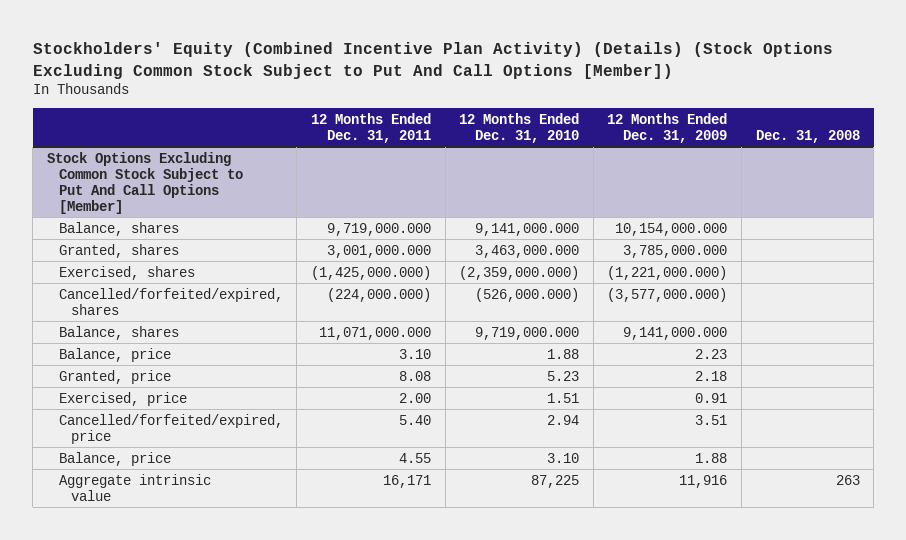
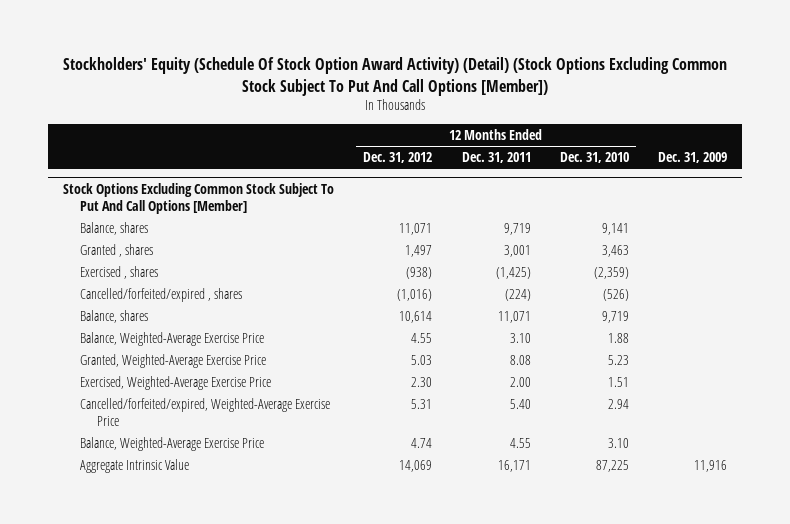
- Stockholders' Equity (Combined Incentive Plan Activity) (Details) (Stock Options Excluding Common Stock Subject to Put And Call Options [Member])
+ Stockholders' Equity (Schedule Of Stock Option Award Activity) (Detail) (Stock Options Excluding Common Stock Subject To Put And Call Options [Member])
- | 12 Months Ended Dec. 31, 2011 | 12 Months Ended Dec. 31, 2010 | 12 Months Ended Dec. 31, 2009 | Dec. 31, 2008
+ | 12 Months Ended Dec. 31, 2012 | 12 Months Ended Dec. 31, 2011 | 12 Months Ended Dec. 31, 2010 | Dec. 31, 2009
- Stock Options Excluding Common Stock Subject to Put And Call Options [Member]
- Balance, shares | 9,719,000.000 | 9,141,000.000 | 10,154,000.000 |
- Granted, shares | 3,001,000.000 | 3,463,000.000 | 3,785,000.000 |
- Exercised, shares | (1,425,000.000) | (2,359,000.000) | (1,221,000.000) |
- Cancelled/forfeited/expired, shares | (224,000.000) | (526,000.000) | (3,577,000.000) |
- Balance, shares | 11,071,000.000 | 9,719,000.000 | 9,141,000.000 |
- Balance, price | 3.10 | 1.88 | 2.23 |
- Granted, price | 8.08 | 5.23 | 2.18 |
- Exercised, price | 2.00 | 1.51 | 0.91 |
- Cancelled/forfeited/expired, price | 5.40 | 2.94 | 3.51 |
- Balance, price | 4.55 | 3.10 | 1.88 |
- Aggregate intrinsic value | 16,171 | 87,225 | 11,916 | 263
+ Stock Options Excluding Common Stock Subject To Put And Call Options [Member]
+ Balance, shares | 11,071 | 9,719 | 9,141 |
+ Granted , shares | 1,497 | 3,001 | 3,463 |
+ Exercised , shares | (938) | (1,425) | (2,359) |
+ Cancelled/forfeited/expired , shares | (1,016) | (224) | (526) |
+ Balance, shares | 10,614 | 11,071 | 9,719 |
+ Balance, Weighted-Average Exercise Price | 4.55 | 3.10 | 1.88 |
+ Granted, Weighted-Average Exercise Price | 5.03 | 8.08 | 5.23 |
+ Exercised, Weighted-Average Exercise Price | 2.30 | 2.00 | 1.51 |
+ Cancelled/forfeited/expired, Weighted-Average Exercise Price | 5.31 | 5.40 | 2.94 |
+ Balance, Weighted-Average Exercise Price | 4.74 | 4.55 | 3.10 |
+ Aggregate Intrinsic Value | 14,069 | 16,171 | 87,225 | 11,916

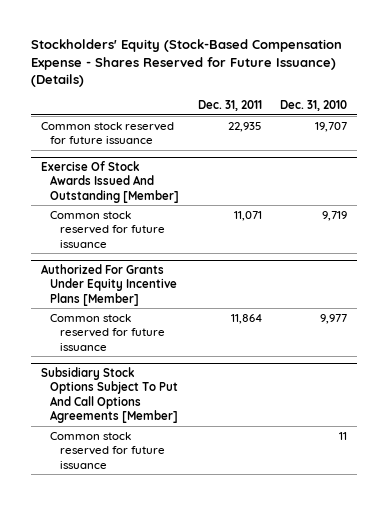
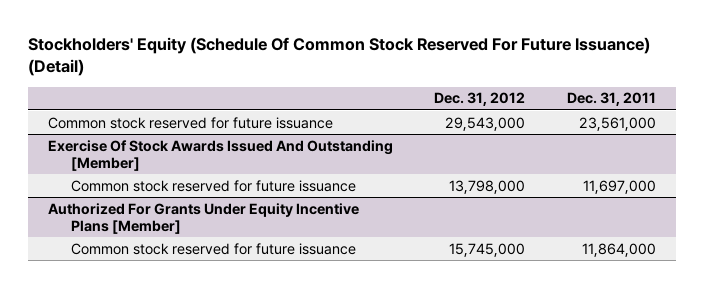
- Stockholders' Equity (Stock-Based Compensation Expense - Shares Reserved for Future Issuance) (Details)
+ Stockholders' Equity (Schedule Of Common Stock Reserved For Future Issuance) (Detail)
- | Dec. 31, 2011 | Dec. 31, 2010
+ | Dec. 31, 2012 | Dec. 31, 2011
- Common stock reserved for future issuance | 22,935 | 19,707
+ Common stock reserved for future issuance | 29,543,000 | 23,561,000
@ Exercise Of Stock Awards Issued And Outstanding [Member]
- Common stock reserved for future issuance | 11,071 | 9,719
+ Common stock reserved for future issuance | 13,798,000 | 11,697,000
@ Authorized For Grants Under Equity Incentive Plans [Member]
- Common stock reserved for future issuance | 11,864 | 9,977
- Subsidiary Stock Options Subject To Put And Call Options Agreements [Member]
- Common stock reserved for future issuance | | 11
@ Authorized For Grants Under Equity Incentive Plans [Member]
+ Common stock reserved for future issuance | 15,745,000 | 11,864,000

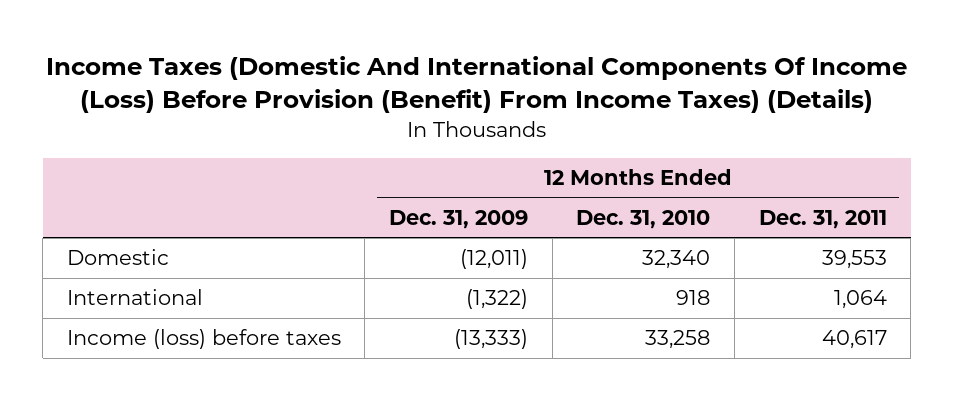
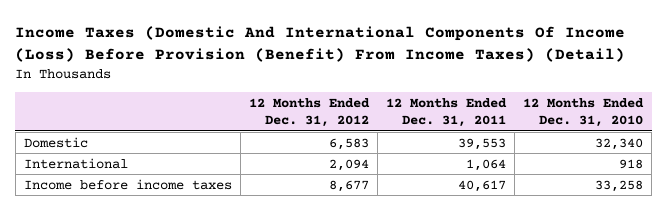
- Income Taxes (Domestic And International Components Of Income (Loss) Before Provision (Benefit) From Income Taxes) (Details)
+ Income Taxes (Domestic And International Components Of Income (Loss) Before Provision (Benefit) From Income Taxes) (Detail)
- | 12 Months Ended Dec. 31, 2009 | 12 Months Ended Dec. 31, 2010 | 12 Months Ended Dec. 31, 2011
+ | 12 Months Ended Dec. 31, 2012 | 12 Months Ended Dec. 31, 2011 | 12 Months Ended Dec. 31, 2010
- Income (loss) before taxes | (13,333) | 33,258 | 40,617
+ Income before income taxes | 8,677 | 40,617 | 33,258

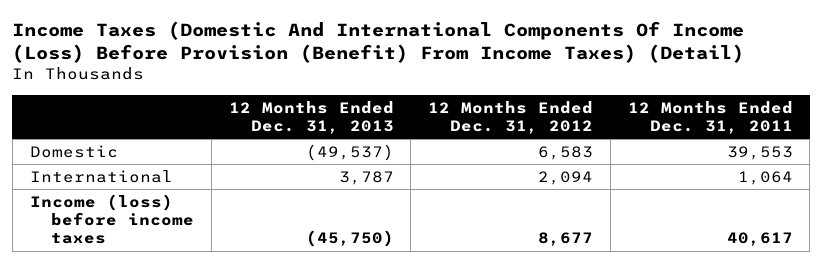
- | 12 Months Ended Dec. 31, 2012 | 12 Months Ended Dec. 31, 2011 | 12 Months Ended Dec. 31, 2010
+ | 12 Months Ended Dec. 31, 2013 | 12 Months Ended Dec. 31, 2012 | 12 Months Ended Dec. 31, 2011
- Income before income taxes | 8,677 | 40,617 | 33,258
+ Income (loss) before income taxes | (45,750) | 8,677 | 40,617

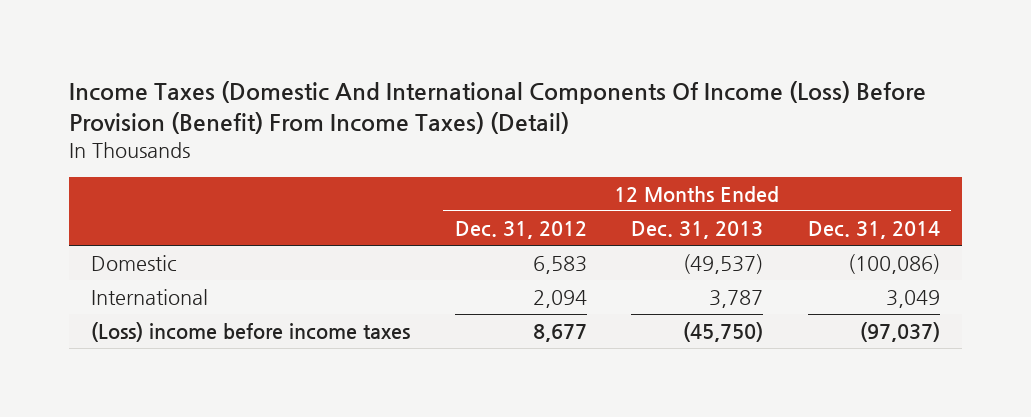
- | 12 Months Ended Dec. 31, 2013 | 12 Months Ended Dec. 31, 2012 | 12 Months Ended Dec. 31, 2011
+ | 12 Months Ended Dec. 31, 2012 | 12 Months Ended Dec. 31, 2013 | 12 Months Ended Dec. 31, 2014
- Income (loss) before income taxes | (45,750) | 8,677 | 40,617
+ (Loss) income before income taxes | 8,677 | (45,750) | (97,037)

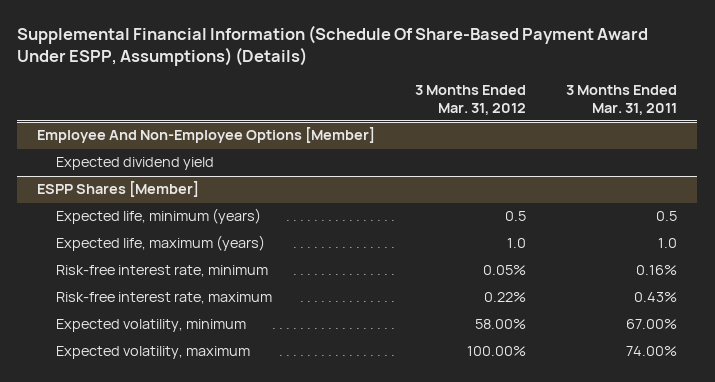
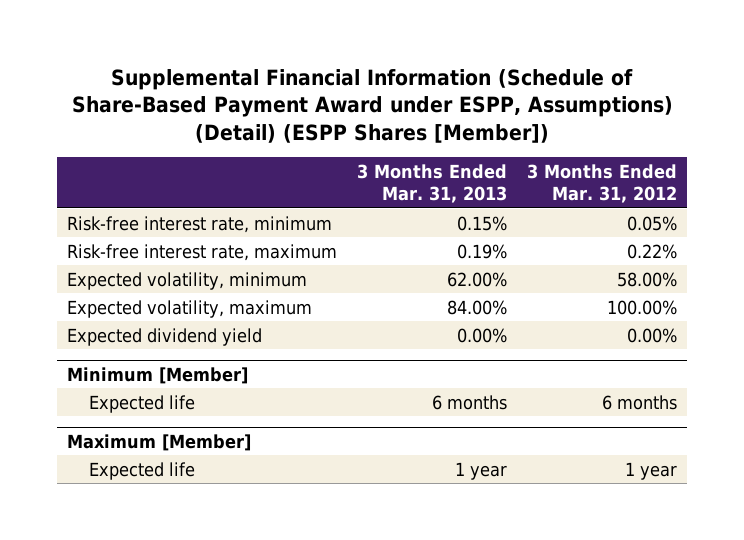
- Supplemental Financial Information (Schedule Of Share-Based Payment Award Under ESPP, Assumptions) (Details)
+ Supplemental Financial Information (Schedule of Share-Based Payment Award under ESPP, Assumptions) (Detail) (ESPP Shares [Member])
- | 3 Months Ended Mar. 31, 2012 | 3 Months Ended Mar. 31, 2011
+ | 3 Months Ended Mar. 31, 2013 | 3 Months Ended Mar. 31, 2012
- Employee And Non-Employee Options [Member]
- Expected dividend yield
- ESPP Shares [Member]
- Expected life, minimum (years) | 0.5 | 0.5
- Expected life, maximum (years) | 1.0 | 1.0
+ Expected dividend yield | 0.00% | 0.00%
+ Minimum [Member]
+ Expected life | 6 months | 6 months
+ Maximum [Member]
+ Expected life | 1 year | 1 year

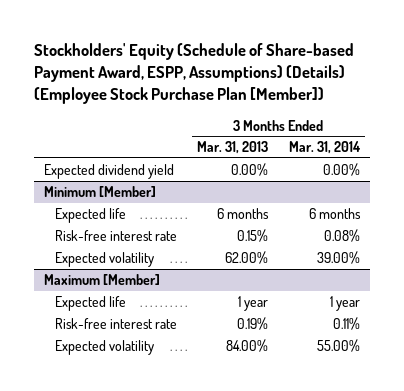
- Supplemental Financial Information (Schedule of Share-Based Payment Award under ESPP, Assumptions) (Detail) (ESPP Shares [Member])
+ Stockholders' Equity (Schedule of Share-based Payment Award, ESPP, Assumptions) (Details) (Employee Stock Purchase Plan [Member])
- | 3 Months Ended Mar. 31, 2013 | 3 Months Ended Mar. 31, 2012
+ | 3 Months Ended Mar. 31, 2013 | 3 Months Ended Mar. 31, 2014
- Risk-free interest rate, minimum | 0.15% | 0.05%
- Risk-free interest rate, maximum | 0.19% | 0.22%
- Expected volatility, minimum | 62.00% | 58.00%
- Expected volatility, maximum | 84.00% | 100.00%
@ Minimum [Member]
+ Risk-free interest rate | 0.15% | 0.08%
+ Expected volatility | 62.00% | 39.00%
@ Maximum [Member]
+ Risk-free interest rate | 0.19% | 0.11%
+ Expected volatility | 84.00% | 55.00%

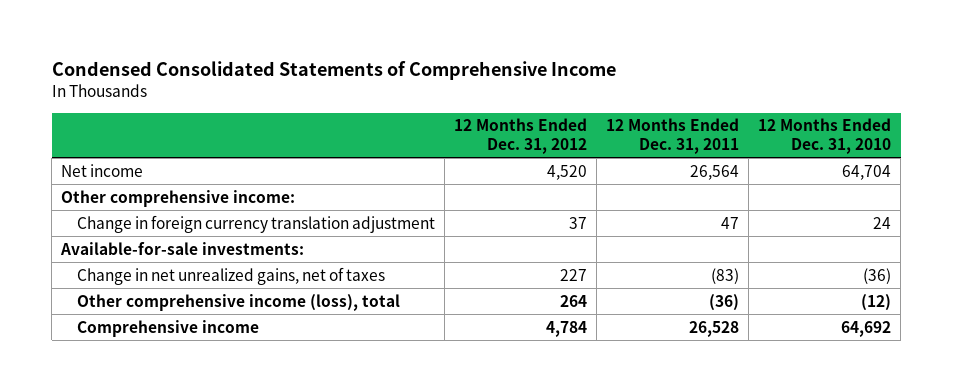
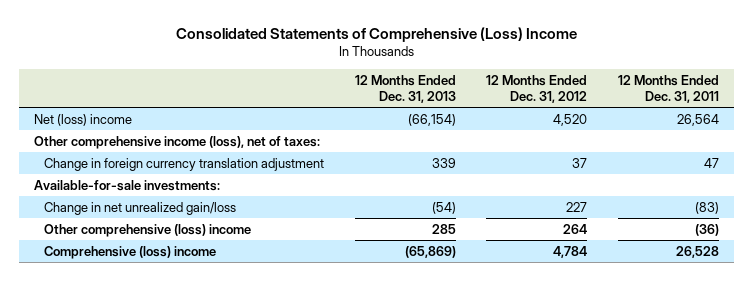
- Condensed Consolidated Statements of Comprehensive Income
+ Consolidated Statements of Comprehensive (Loss) Income
- | 12 Months Ended Dec. 31, 2012 | 12 Months Ended Dec. 31, 2011 | 12 Months Ended Dec. 31, 2010
+ | 12 Months Ended Dec. 31, 2013 | 12 Months Ended Dec. 31, 2012 | 12 Months Ended Dec. 31, 2011
- Net income | 4,520 | 26,564 | 64,704
- Other comprehensive income:
+ Net (loss) income | (66,154) | 4,520 | 26,564
+ Other comprehensive income (loss), net of taxes:
- Change in net unrealized gains, net of taxes | 227 | (83) | (36)
- Other comprehensive income (loss), total | 264 | (36) | (12)
- Comprehensive income | 4,784 | 26,528 | 64,692
+ Change in net unrealized gain/loss | (54) | 227 | (83)
+ Other comprehensive (loss) income | 285 | 264 | (36)
+ Comprehensive (loss) income | (65,869) | 4,784 | 26,528

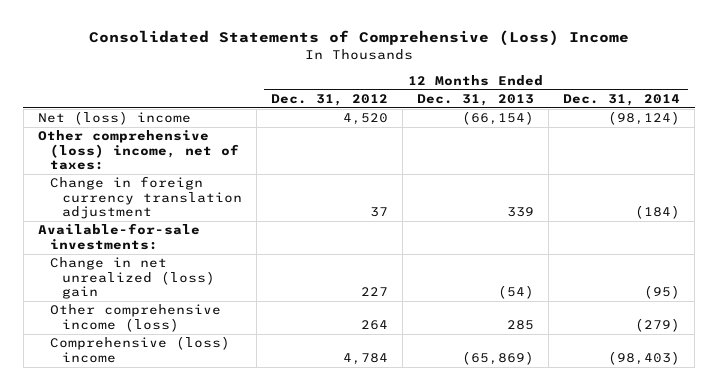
- | 12 Months Ended Dec. 31, 2013 | 12 Months Ended Dec. 31, 2012 | 12 Months Ended Dec. 31, 2011
+ | 12 Months Ended Dec. 31, 2012 | 12 Months Ended Dec. 31, 2013 | 12 Months Ended Dec. 31, 2014
- Other comprehensive income (loss), net of taxes:
+ Other comprehensive (loss) income, net of taxes:
- Change in net unrealized gain/loss | (54) | 227 | (83)
- Other comprehensive (loss) income | 285 | 264 | (36)
+ Change in net unrealized (loss) gain | 227 | (54) | (95)
+ Other comprehensive income (loss) | 264 | 285 | (279)

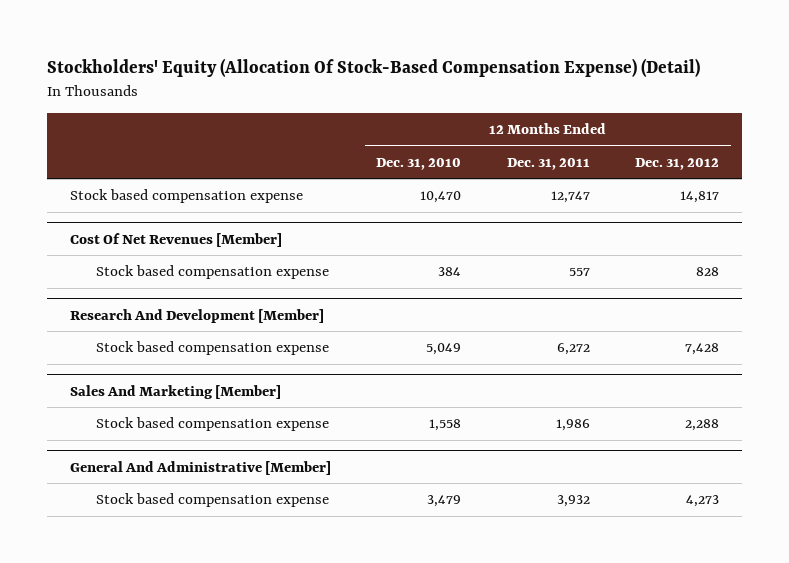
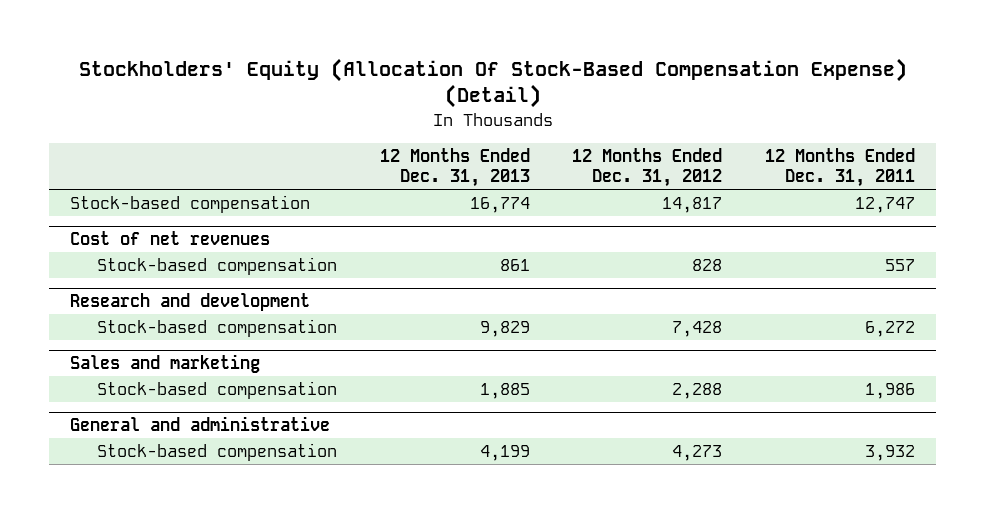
- | 12 Months Ended Dec. 31, 2010 | 12 Months Ended Dec. 31, 2011 | 12 Months Ended Dec. 31, 2012
+ | 12 Months Ended Dec. 31, 2013 | 12 Months Ended Dec. 31, 2012 | 12 Months Ended Dec. 31, 2011
- Stock based compensation expense | 10,470 | 12,747 | 14,817
- Cost Of Net Revenues [Member]
- Stock based compensation expense | 384 | 557 | 828
- Research And Development [Member]
- Stock based compensation expense | 5,049 | 6,272 | 7,428
- Sales And Marketing [Member]
- Stock based compensation expense | 1,558 | 1,986 | 2,288
- General And Administrative [Member]
- Stock based compensation expense | 3,479 | 3,932 | 4,273
+ Stock-based compensation | 16,774 | 14,817 | 12,747
+ Cost of net revenues
+ Stock-based compensation | 861 | 828 | 557
+ Research and development
+ Stock-based compensation | 9,829 | 7,428 | 6,272
+ Sales and marketing
+ Stock-based compensation | 1,885 | 2,288 | 1,986
+ General and administrative
+ Stock-based compensation | 4,199 | 4,273 | 3,932

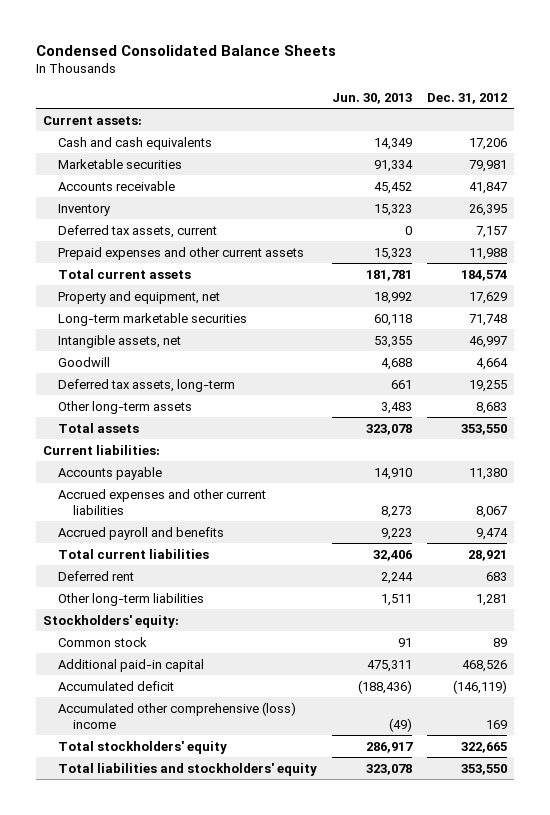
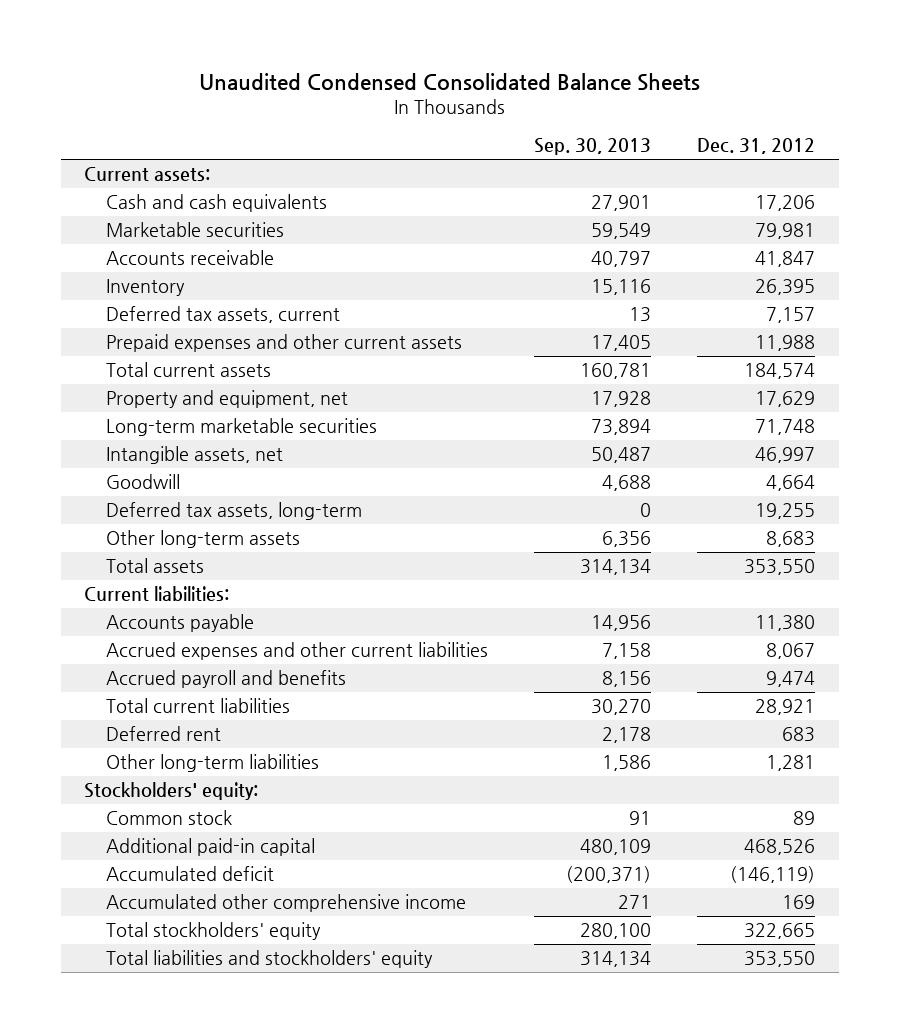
- Condensed Consolidated Balance Sheets
+ Unaudited Condensed Consolidated Balance Sheets
- | Jun. 30, 2013 | Dec. 31, 2012
+ | Sep. 30, 2013 | Dec. 31, 2012
- Accumulated other comprehensive (loss) income | (49) | 169
+ Accumulated other comprehensive income | 271 | 169

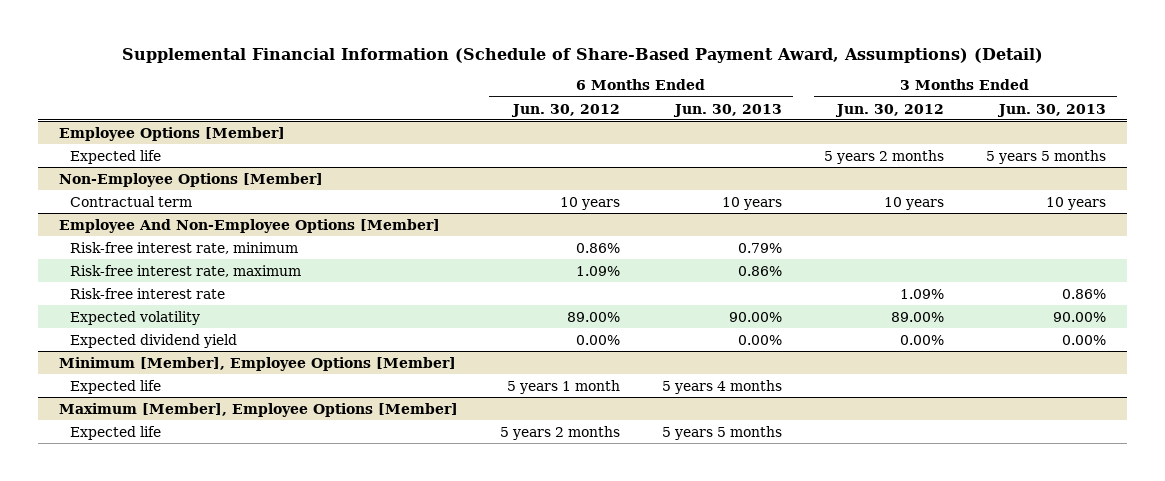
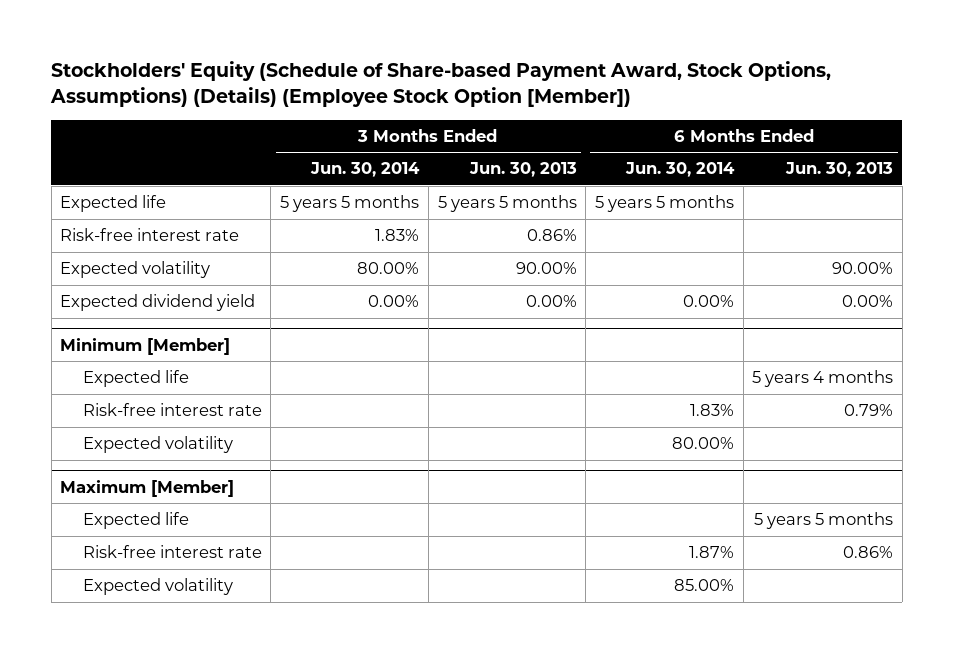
- Supplemental Financial Information (Schedule of Share-Based Payment Award, Assumptions) (Detail)
+ Stockholders' Equity (Schedule of Share-based Payment Award, Stock Options, Assumptions) (Details) (Employee Stock Option [Member])
- | 6 Months Ended Jun. 30, 2012 | 6 Months Ended Jun. 30, 2013 | 3 Months Ended Jun. 30, 2012 | 3 Months Ended Jun. 30, 2013
+ | 3 Months Ended Jun. 30, 2014 | 3 Months Ended Jun. 30, 2013 | 6 Months Ended Jun. 30, 2014 | 6 Months Ended Jun. 30, 2013
- Employee Options [Member]
- Non-Employee Options [Member]
- Contractual term | 10 years | 10 years | 10 years | 10 years
- Employee And Non-Employee Options [Member]
- Risk-free interest rate, minimum | 0.86% | 0.79% | |
- Risk-free interest rate, maximum | 1.09% | 0.86% | |
- Minimum [Member], Employee Options [Member]
+ Minimum [Member]
- Maximum [Member], Employee Options [Member]
+ Risk-free interest rate | | | 1.83% | 0.79%
+ Expected volatility | | | 80.00% |
+ Maximum [Member]
+ Risk-free interest rate | | | 1.87% | 0.86%
+ Expected volatility | | | 85.00% |

